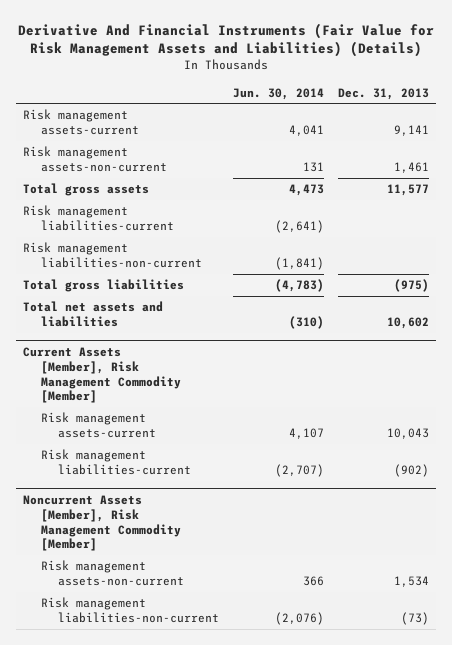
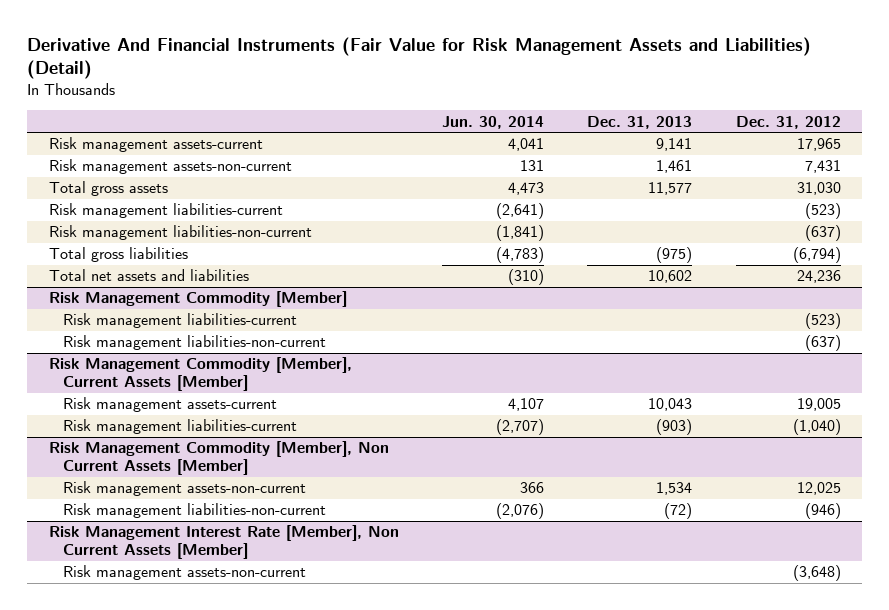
- Derivative And Financial Instruments (Fair Value for Risk Management Assets and Liabilities) (Details)
+ Derivative And Financial Instruments (Fair Value for Risk Management Assets and Liabilities) (Detail)
- | Jun. 30, 2014 | Dec. 31, 2013
+ | Jun. 30, 2014 | Dec. 31, 2013 | Dec. 31, 2012
- Current Assets [Member], Risk Management Commodity [Member]
+ Risk Management Commodity [Member]
+ Risk management liabilities-current | | | (523)
+ Risk management liabilities-non-current | | | (637)
+ Risk Management Commodity [Member], Current Assets [Member]
- Risk management liabilities-current | (2,707) | (902)
- Noncurrent Assets [Member], Risk Management Commodity [Member]
+ Risk management liabilities-current | (2,707) | (903) | (1,040)
+ Risk Management Commodity [Member], Non Current Assets [Member]
- Risk management liabilities-non-current | (2,076) | (73)
+ Risk management liabilities-non-current | (2,076) | (72) | (946)
+ Risk Management Interest Rate [Member], Non Current Assets [Member]
+ Risk management assets-non-current | | | (3,648)

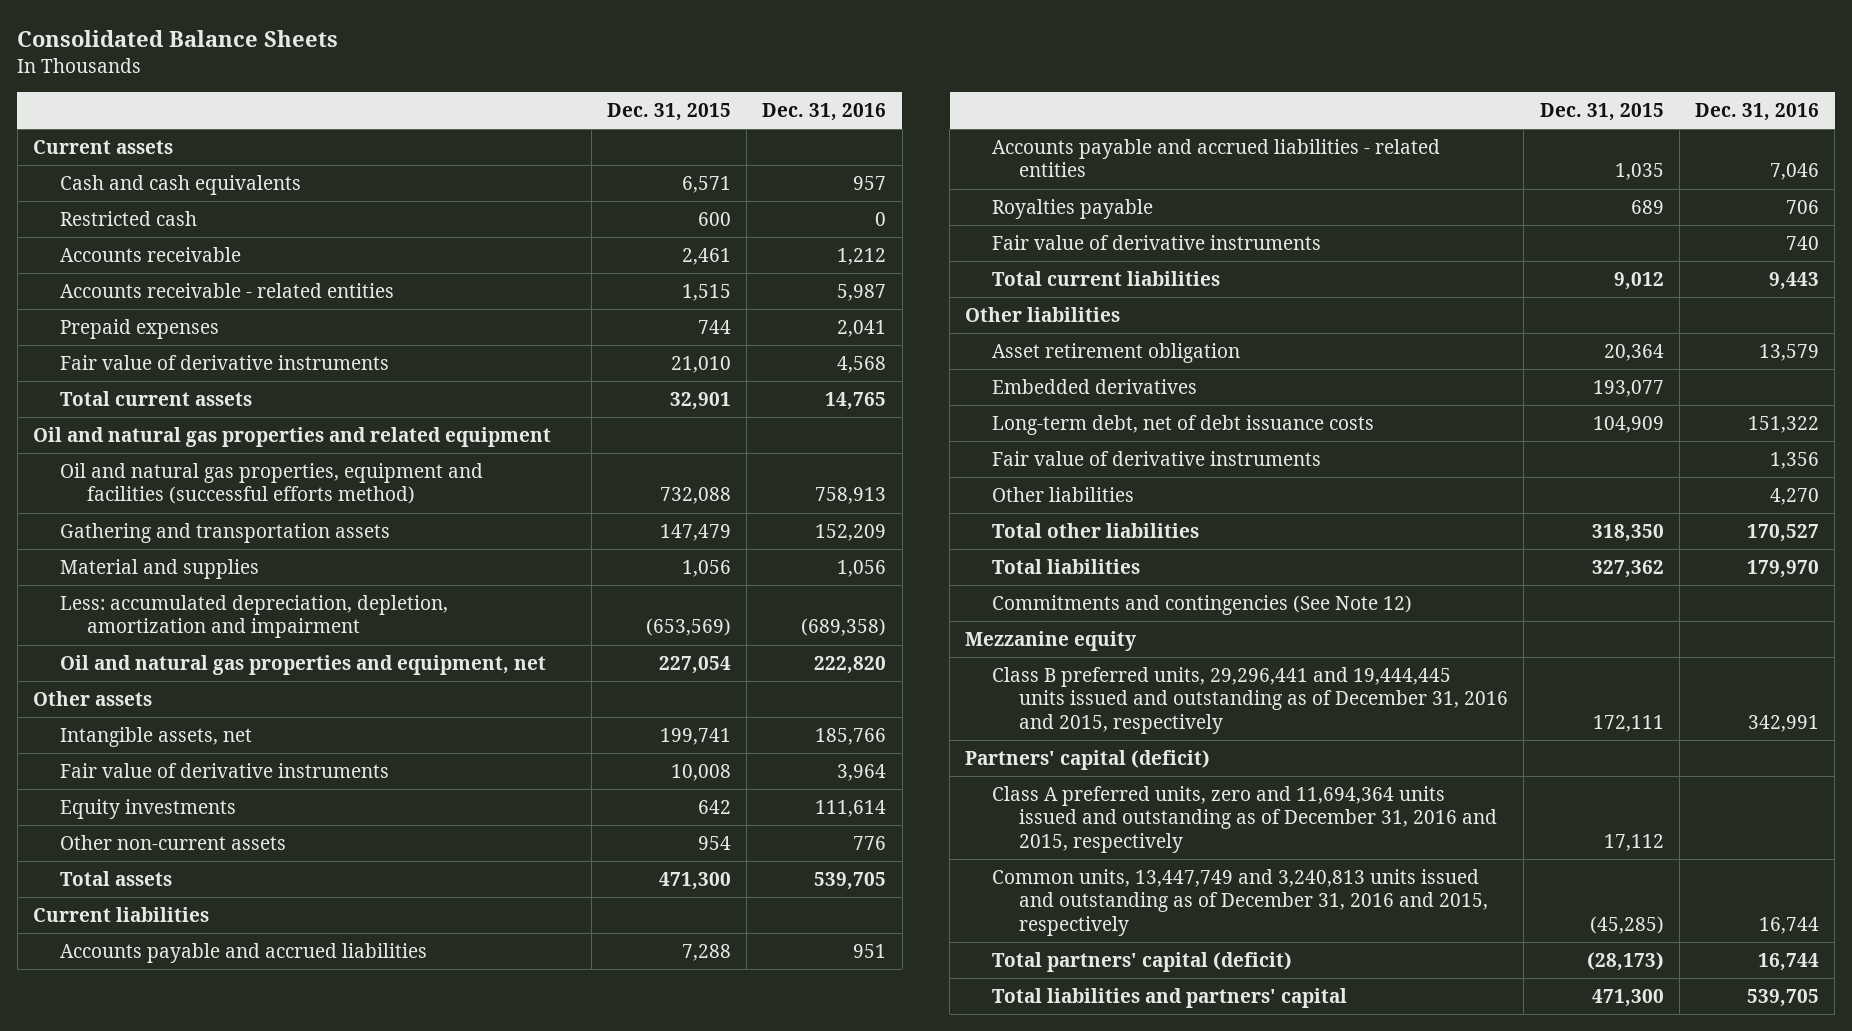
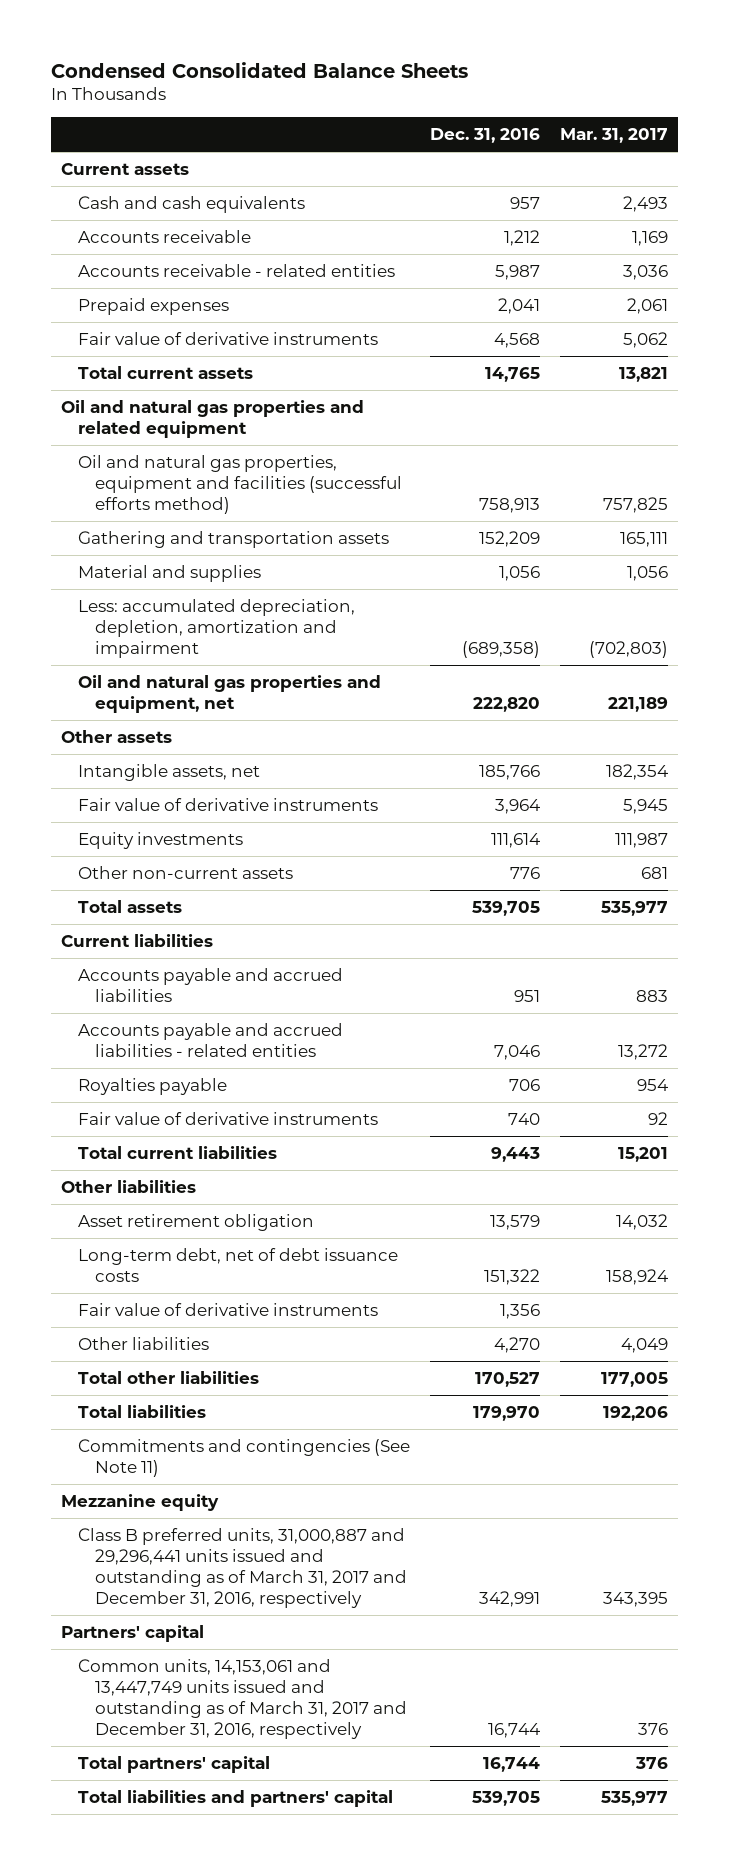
- Consolidated Balance Sheets
+ Condensed Consolidated Balance Sheets
- | Dec. 31, 2015 | Dec. 31, 2016
+ | Dec. 31, 2016 | Mar. 31, 2017
- Restricted cash | 600 | 0
- Embedded derivatives | 193,077 |
- Commitments and contingencies (See Note 12)
+ Commitments and contingencies (See Note 11)
- Class B preferred units, 29,296,441 and 19,444,445 units issued and outstanding as of December 31, 2016 and 2015, respectively | 172,111 | 342,991
- Partners' capital (deficit)
- Class A preferred units, zero and 11,694,364 units issued and outstanding as of December 31, 2016 and 2015, respectively | 17,112 |
- Common units, 13,447,749 and 3,240,813 units issued and outstanding as of December 31, 2016 and 2015, respectively | (45,285) | 16,744
- Total partners' capital (deficit) | (28,173) | 16,744
+ Class B preferred units, 31,000,887 and 29,296,441 units issued and outstanding as of March 31, 2017 and December 31, 2016, respectively | 342,991 | 343,395
+ Partners' capital
+ Common units, 14,153,061 and 13,447,749 units issued and outstanding as of March 31, 2017 and December 31, 2016, respectively | 16,744 | 376
+ Total partners' capital | 16,744 | 376

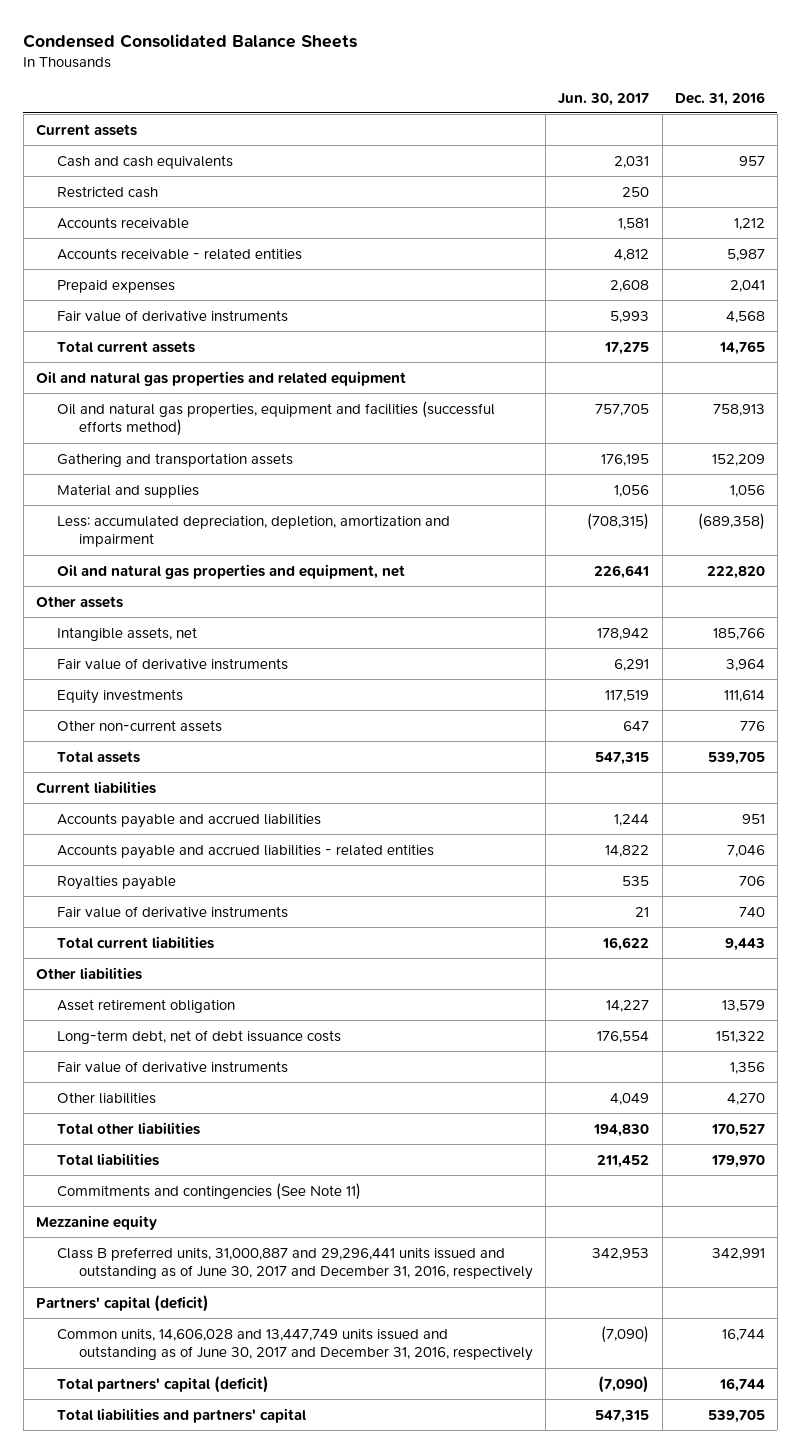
- | Dec. 31, 2016 | Mar. 31, 2017
+ | Jun. 30, 2017 | Dec. 31, 2016
+ Restricted cash | 250 |
- Class B preferred units, 31,000,887 and 29,296,441 units issued and outstanding as of March 31, 2017 and December 31, 2016, respectively | 342,991 | 343,395
- Partners' capital
- Common units, 14,153,061 and 13,447,749 units issued and outstanding as of March 31, 2017 and December 31, 2016, respectively | 16,744 | 376
- Total partners' capital | 16,744 | 376
+ Class B preferred units, 31,000,887 and 29,296,441 units issued and outstanding as of June 30, 2017 and December 31, 2016, respectively | 342,953 | 342,991
+ Partners' capital (deficit)
+ Common units, 14,606,028 and 13,447,749 units issued and outstanding as of June 30, 2017 and December 31, 2016, respectively | (7,090) | 16,744
+ Total partners' capital (deficit) | (7,090) | 16,744

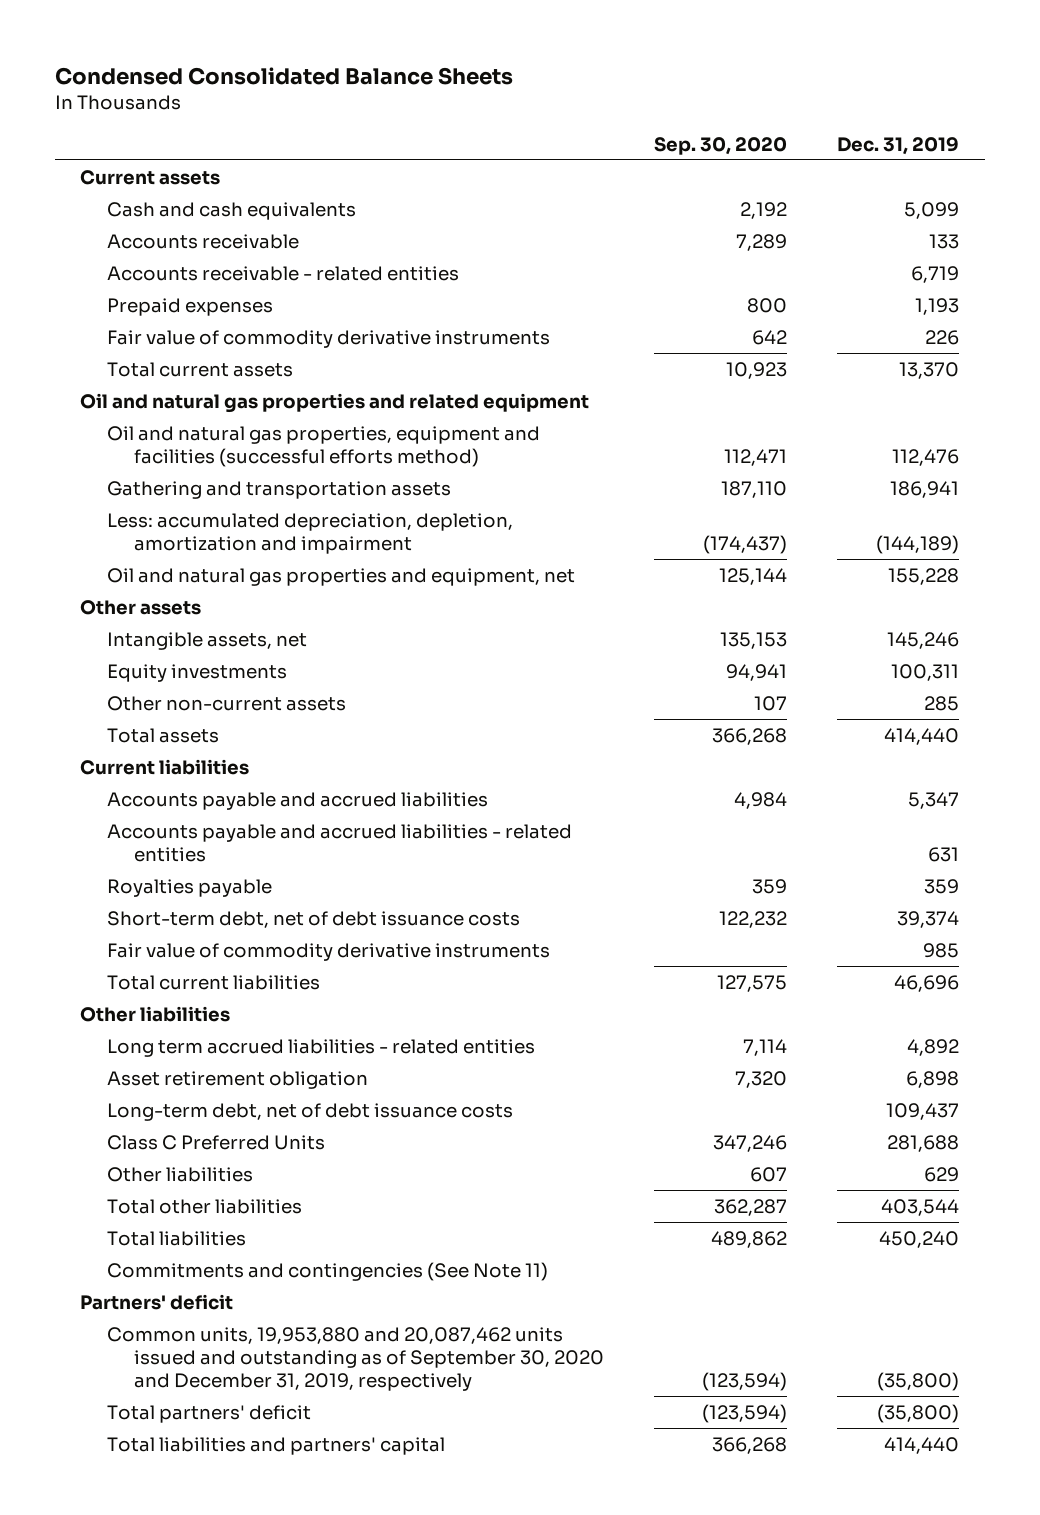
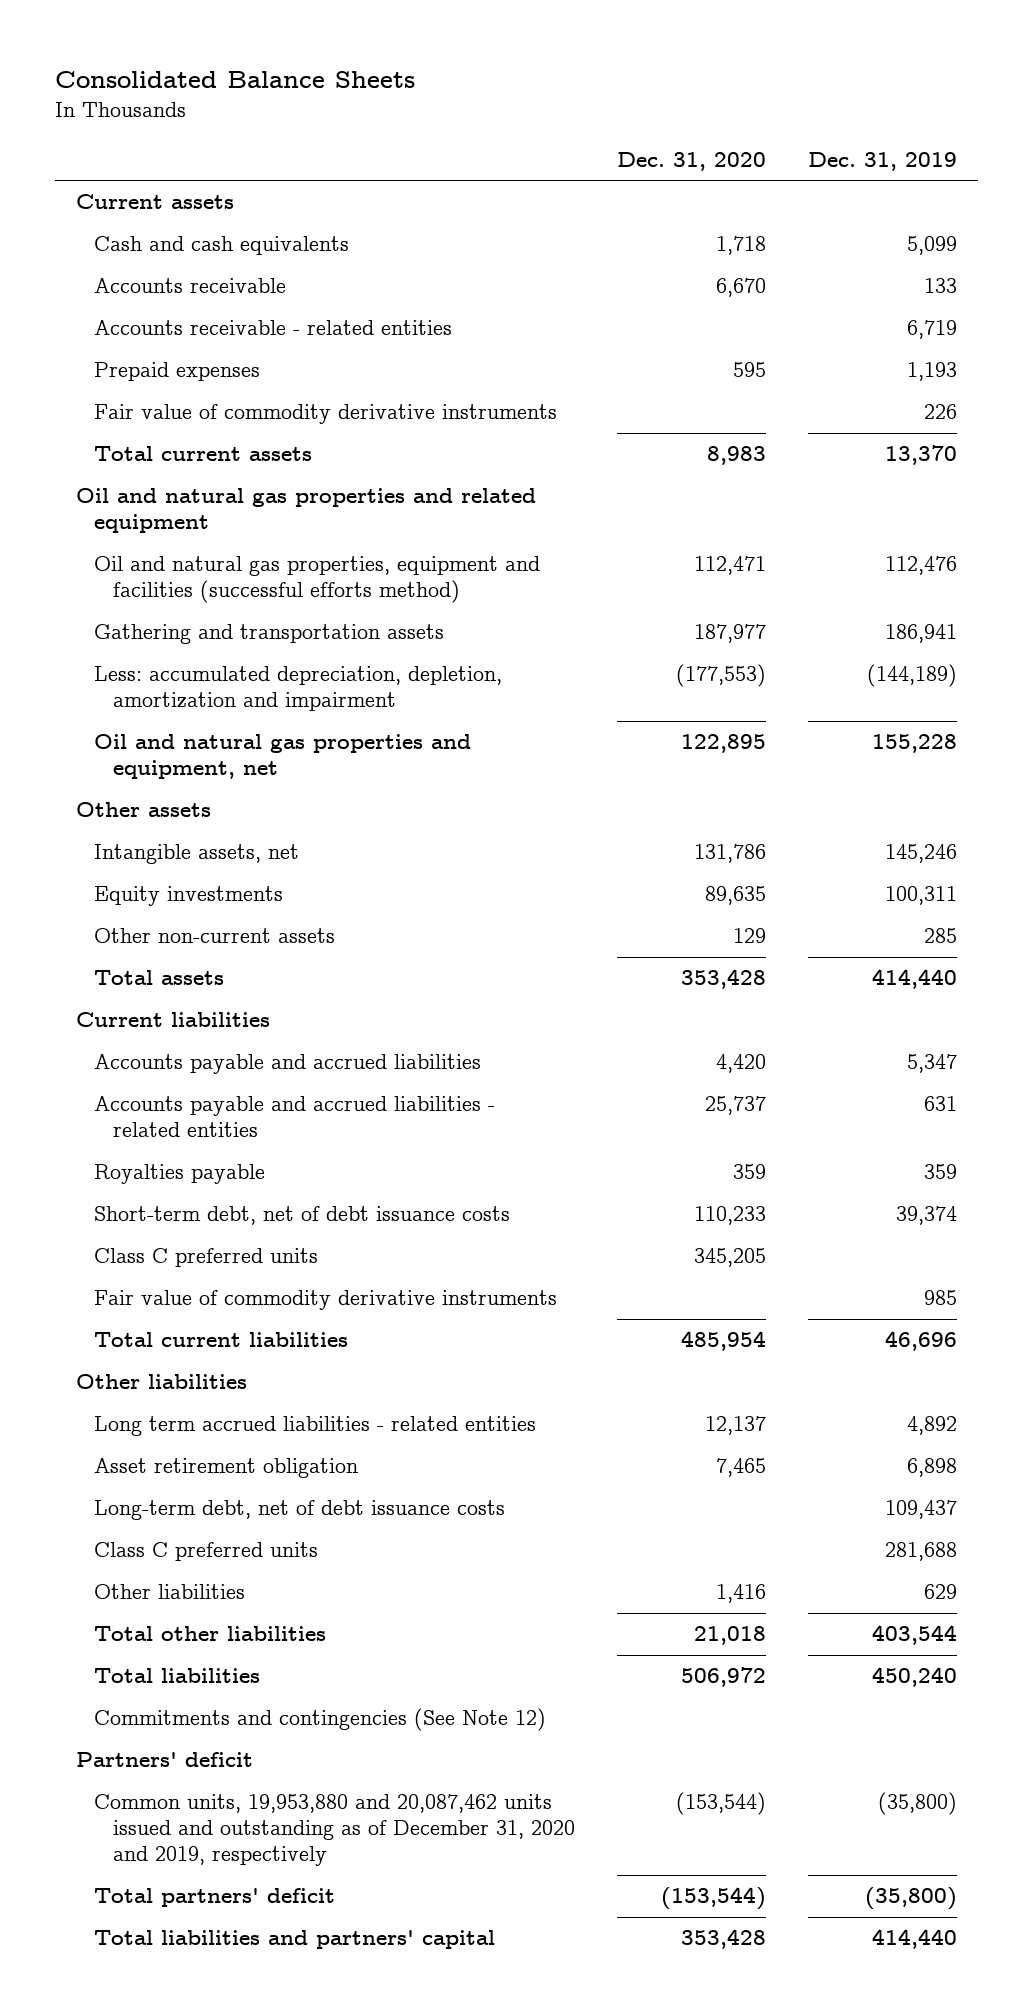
- Condensed Consolidated Balance Sheets
+ Consolidated Balance Sheets
- | Sep. 30, 2020 | Dec. 31, 2019
+ | Dec. 31, 2020 | Dec. 31, 2019
+ Class C preferred units | 345,205 |
- Class C Preferred Units | 347,246 | 281,688
+ Class C preferred units | | 281,688
- Commitments and contingencies (See Note 11)
+ Commitments and contingencies (See Note 12)
- Common units, 19,953,880 and 20,087,462 units issued and outstanding as of September 30, 2020 and December 31, 2019, respectively | (123,594) | (35,800)
+ Common units, 19,953,880 and 20,087,462 units issued and outstanding as of December 31, 2020 and 2019, respectively | (153,544) | (35,800)

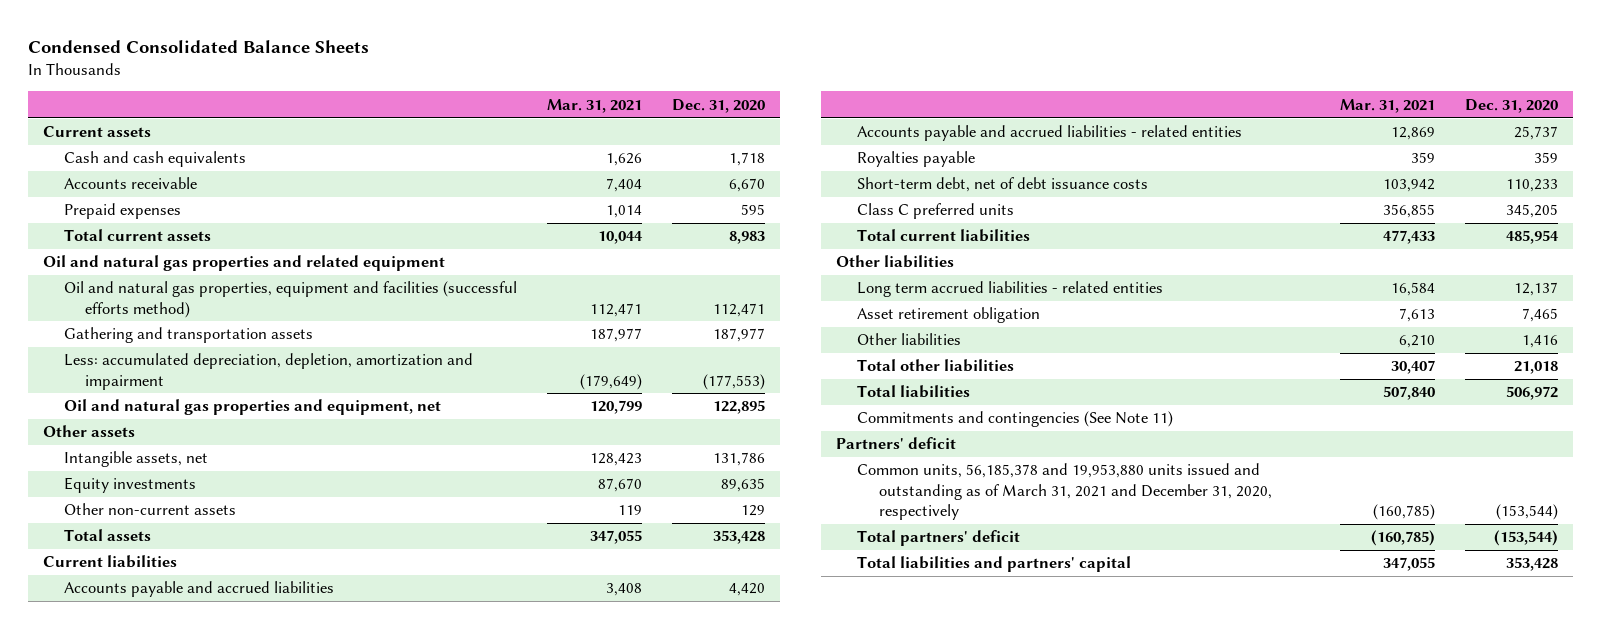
- Consolidated Balance Sheets
+ Condensed Consolidated Balance Sheets
- | Dec. 31, 2020 | Dec. 31, 2019
+ | Mar. 31, 2021 | Dec. 31, 2020
- Accounts receivable - related entities | | 6,719
- Fair value of commodity derivative instruments | | 226
- Fair value of commodity derivative instruments | | 985
- Long-term debt, net of debt issuance costs | | 109,437
- Class C preferred units | | 281,688
- Commitments and contingencies (See Note 12)
+ Commitments and contingencies (See Note 11)
- Common units, 19,953,880 and 20,087,462 units issued and outstanding as of December 31, 2020 and 2019, respectively | (153,544) | (35,800)
+ Common units, 56,185,378 and 19,953,880 units issued and outstanding as of March 31, 2021 and December 31, 2020, respectively | (160,785) | (153,544)

